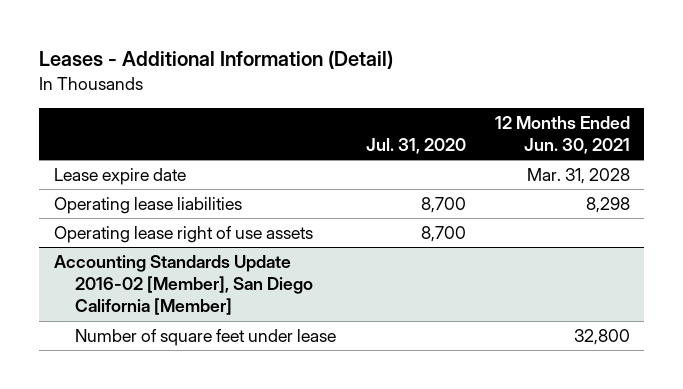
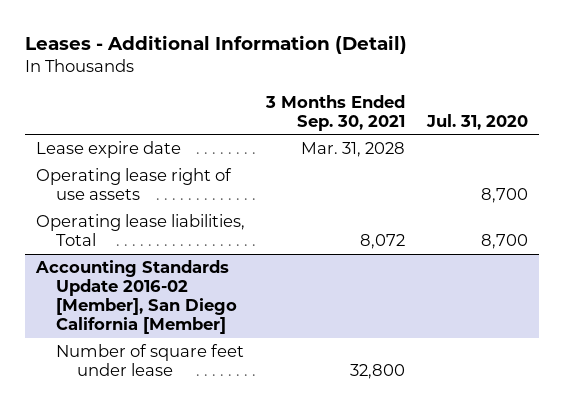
- | Jul. 31, 2020 | 12 Months Ended Jun. 30, 2021
+ | 3 Months Ended Sep. 30, 2021 | Jul. 31, 2020
- Operating lease liabilities | 8,700 | 8,298
+ Operating lease liabilities, Total | 8,072 | 8,700

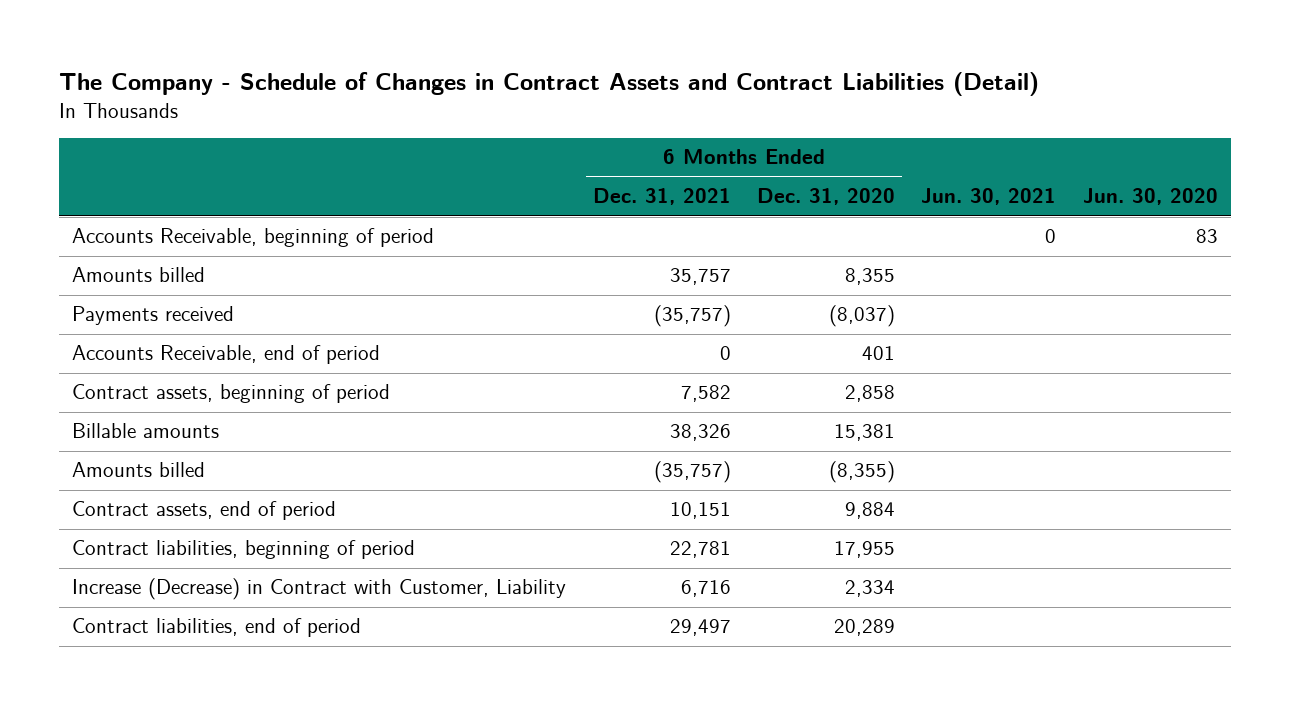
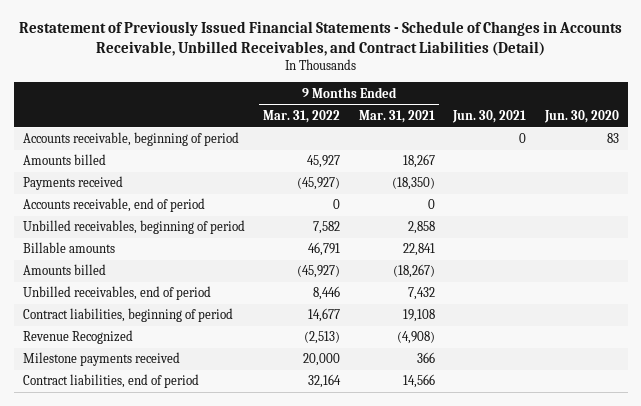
- The Company - Schedule of Changes in Contract Assets and Contract Liabilities (Detail)
+ Restatement of Previously Issued Financial Statements - Schedule of Changes in Accounts Receivable, Unbilled Receivables, and Contract Liabilities (Detail)
- | 6 Months Ended Dec. 31, 2021 | 6 Months Ended Dec. 31, 2020 | Jun. 30, 2021 | Jun. 30, 2020
+ | 9 Months Ended Mar. 31, 2022 | 9 Months Ended Mar. 31, 2021 | Jun. 30, 2021 | Jun. 30, 2020
- Accounts Receivable, beginning of period | | | 0 | 83
+ Accounts receivable, beginning of period | | | 0 | 83
- Accounts Receivable, end of period | 0 | 401 | |
- Contract assets, beginning of period | 7,582 | 2,858 | |
+ Accounts receivable, end of period | 0 | 0 | |
+ Unbilled receivables, beginning of period | 7,582 | 2,858 | |
- Contract assets, end of period | 10,151 | 9,884 | |
+ Unbilled receivables, end of period | 8,446 | 7,432 | |
- Increase (Decrease) in Contract with Customer, Liability | 6,716 | 2,334 | |
+ Revenue Recognized | (2,513) | (4,908) | |
+ Milestone payments received | 20,000 | 366 | |

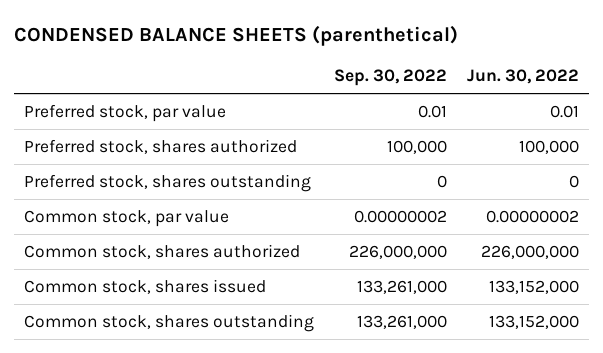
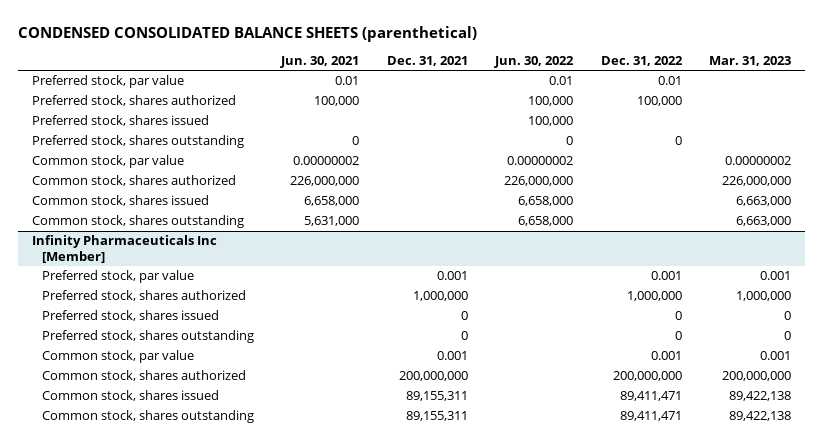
- CONDENSED BALANCE SHEETS (parenthetical)
+ CONDENSED CONSOLIDATED BALANCE SHEETS (parenthetical)
- | Sep. 30, 2022 | Jun. 30, 2022
+ | Jun. 30, 2021 | Dec. 31, 2021 | Jun. 30, 2022 | Dec. 31, 2022 | Mar. 31, 2023
+ Preferred stock, shares issued | | | 100,000 | |
- Common stock, shares issued | 133,261,000 | 133,152,000
- Common stock, shares outstanding | 133,261,000 | 133,152,000
+ Common stock, shares issued | 6,658,000 | | 6,658,000 | | 6,663,000
+ Common stock, shares outstanding | 5,631,000 | | 6,658,000 | | 6,663,000
+ Infinity Pharmaceuticals Inc [Member]
+ Preferred stock, par value | | 0.001 | | 0.001 | 0.001
+ Preferred stock, shares authorized | | 1,000,000 | | 1,000,000 | 1,000,000
+ Preferred stock, shares issued | | 0 | | 0 | 0
+ Preferred stock, shares outstanding | | 0 | | 0 | 0
+ Common stock, par value | | 0.001 | | 0.001 | 0.001
+ Common stock, shares authorized | | 200,000,000 | | 200,000,000 | 200,000,000
+ Common stock, shares issued | | 89,155,311 | | 89,411,471 | 89,422,138
+ Common stock, shares outstanding | | 89,155,311 | | 89,411,471 | 89,422,138

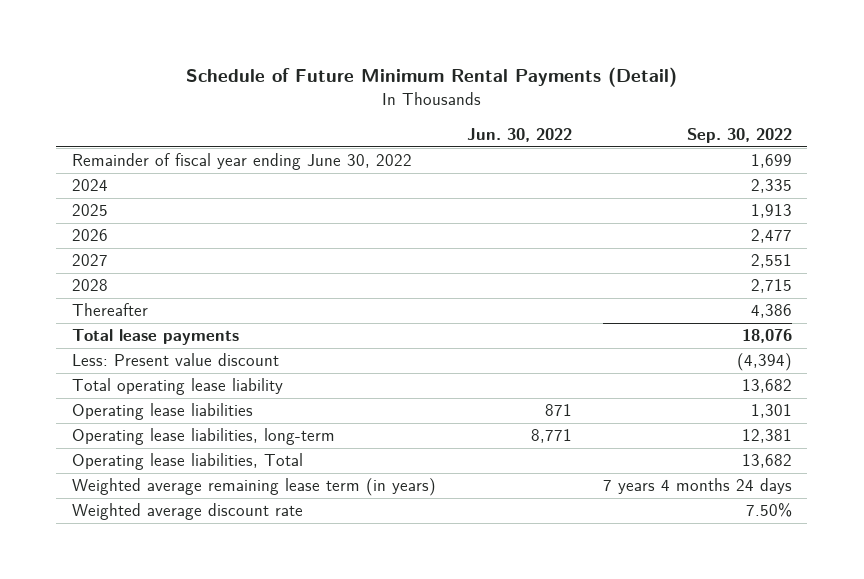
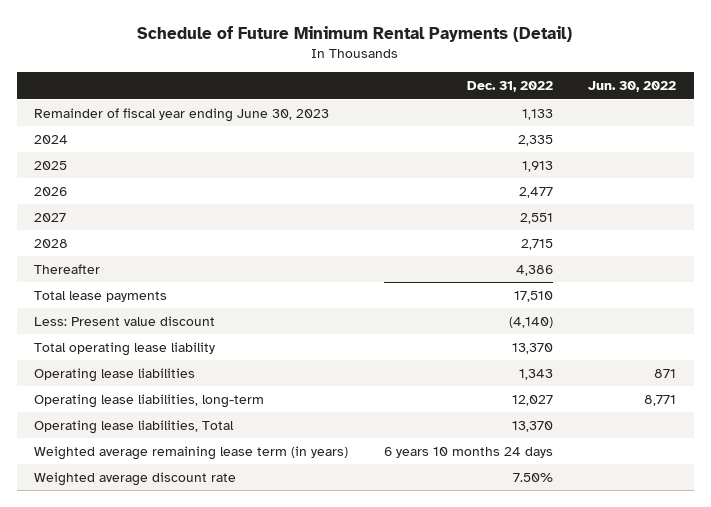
- | Jun. 30, 2022 | Sep. 30, 2022
+ | Dec. 31, 2022 | Jun. 30, 2022
- Remainder of fiscal year ending June 30, 2022 | | 1,699
+ Remainder of fiscal year ending June 30, 2023 | 1,133 |

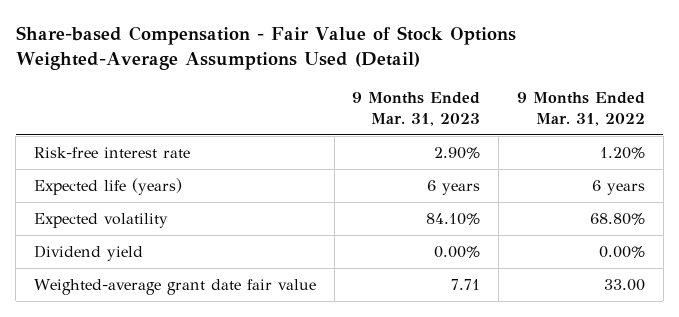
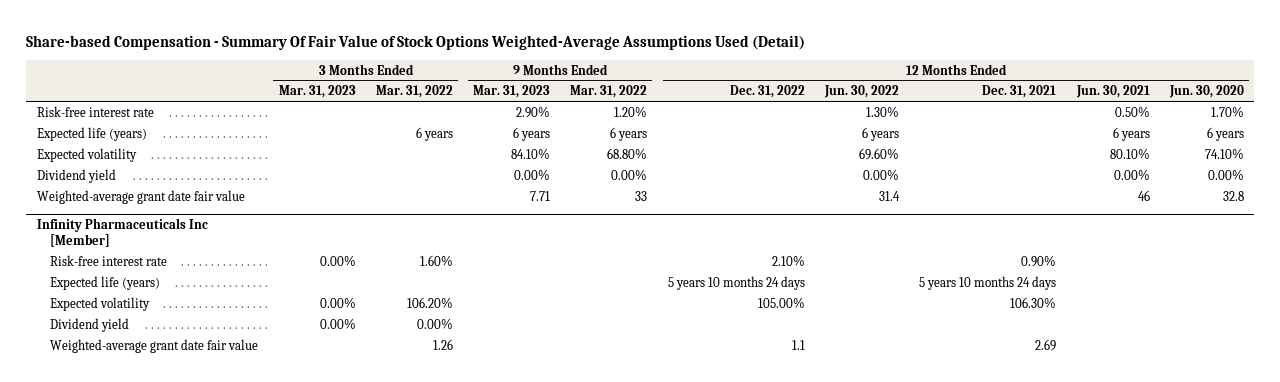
- Share-based Compensation - Fair Value of Stock Options Weighted-Average Assumptions Used (Detail)
+ Share-based Compensation - Summary Of Fair Value of Stock Options Weighted-Average Assumptions Used (Detail)
- | 9 Months Ended Mar. 31, 2023 | 9 Months Ended Mar. 31, 2022
+ | 3 Months Ended Mar. 31, 2023 | 3 Months Ended Mar. 31, 2022 | 9 Months Ended Mar. 31, 2023 | 9 Months Ended Mar. 31, 2022 | 12 Months Ended Dec. 31, 2022 | 12 Months Ended Jun. 30, 2022 | 12 Months Ended Dec. 31, 2021 | 12 Months Ended Jun. 30, 2021 | 12 Months Ended Jun. 30, 2020
- Weighted-average grant date fair value | 7.71 | 33.00
+ Weighted-average grant date fair value | | | 7.71 | 33 | | 31.4 | | 46 | 32.8
+ Infinity Pharmaceuticals Inc [Member]
+ Risk-free interest rate | 0.00% | 1.60% | | | 2.10% | | 0.90% | |
+ Expected life (years) | | | | | 5 years 10 months 24 days | | 5 years 10 months 24 days | |
+ Expected volatility | 0.00% | 106.20% | | | 105.00% | | 106.30% | |
+ Dividend yield | 0.00% | 0.00% | | | | | | |
+ Weighted-average grant date fair value | | 1.26 | | | 1.1 | | 2.69 | |

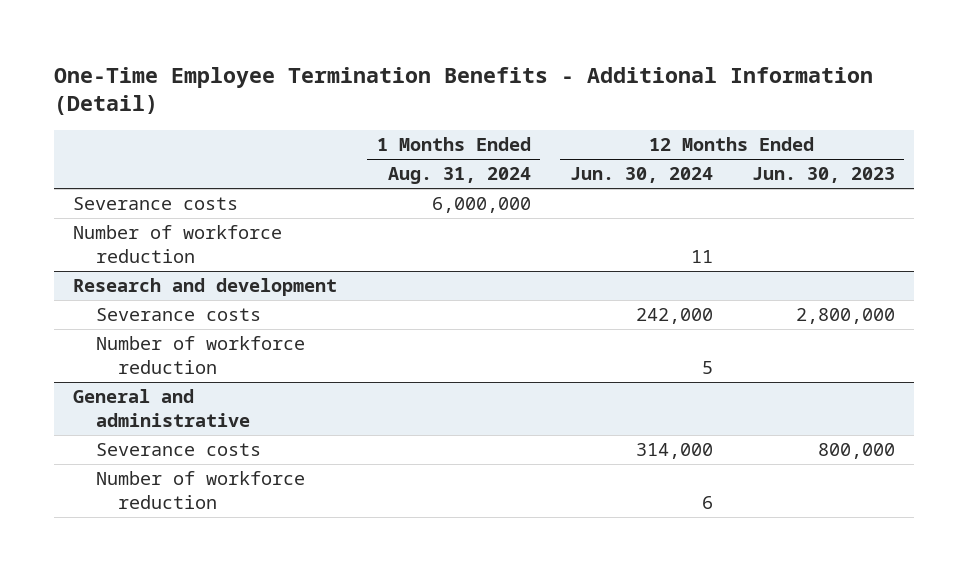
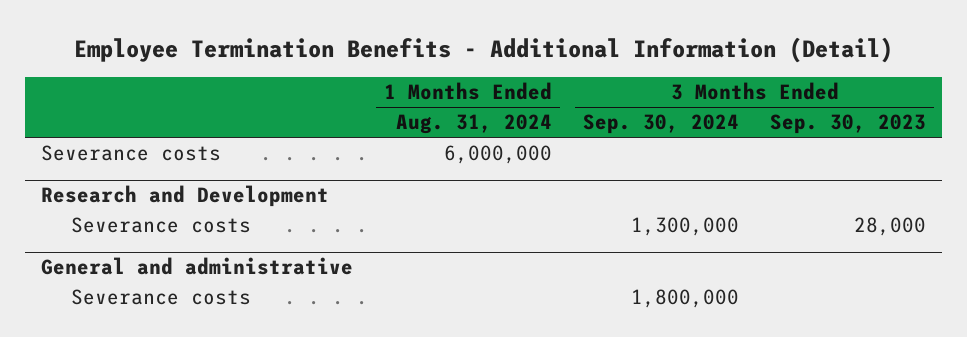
- One-Time Employee Termination Benefits - Additional Information (Detail)
+ Employee Termination Benefits - Additional Information (Detail)
- | 1 Months Ended Aug. 31, 2024 | 12 Months Ended Jun. 30, 2024 | 12 Months Ended Jun. 30, 2023
+ | 1 Months Ended Aug. 31, 2024 | 3 Months Ended Sep. 30, 2024 | 3 Months Ended Sep. 30, 2023
- Number of workforce reduction | | 11 |
- Research and development
+ Research and Development
- Number of workforce reduction | | 5 |
@ General and administrative
- Number of workforce reduction | | 6 |

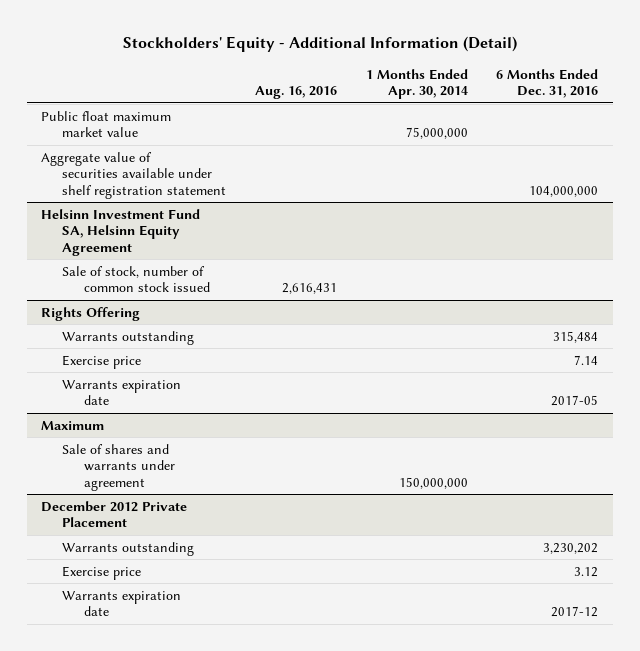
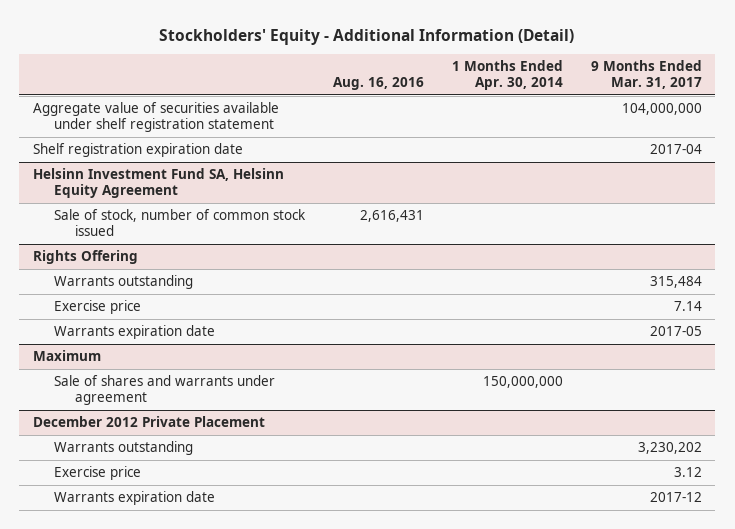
- | Aug. 16, 2016 | 1 Months Ended Apr. 30, 2014 | 6 Months Ended Dec. 31, 2016
+ | Aug. 16, 2016 | 1 Months Ended Apr. 30, 2014 | 9 Months Ended Mar. 31, 2017
- Public float maximum market value | | 75,000,000 |
+ Shelf registration expiration date | | | 2017-04

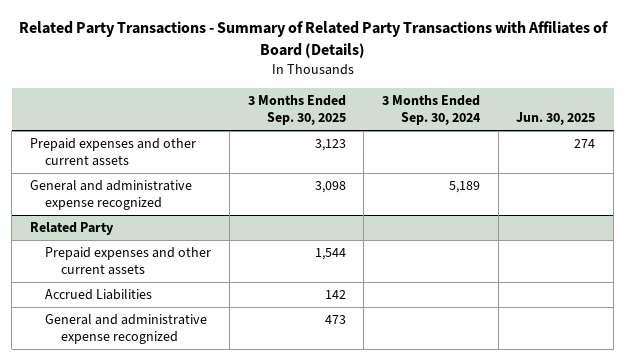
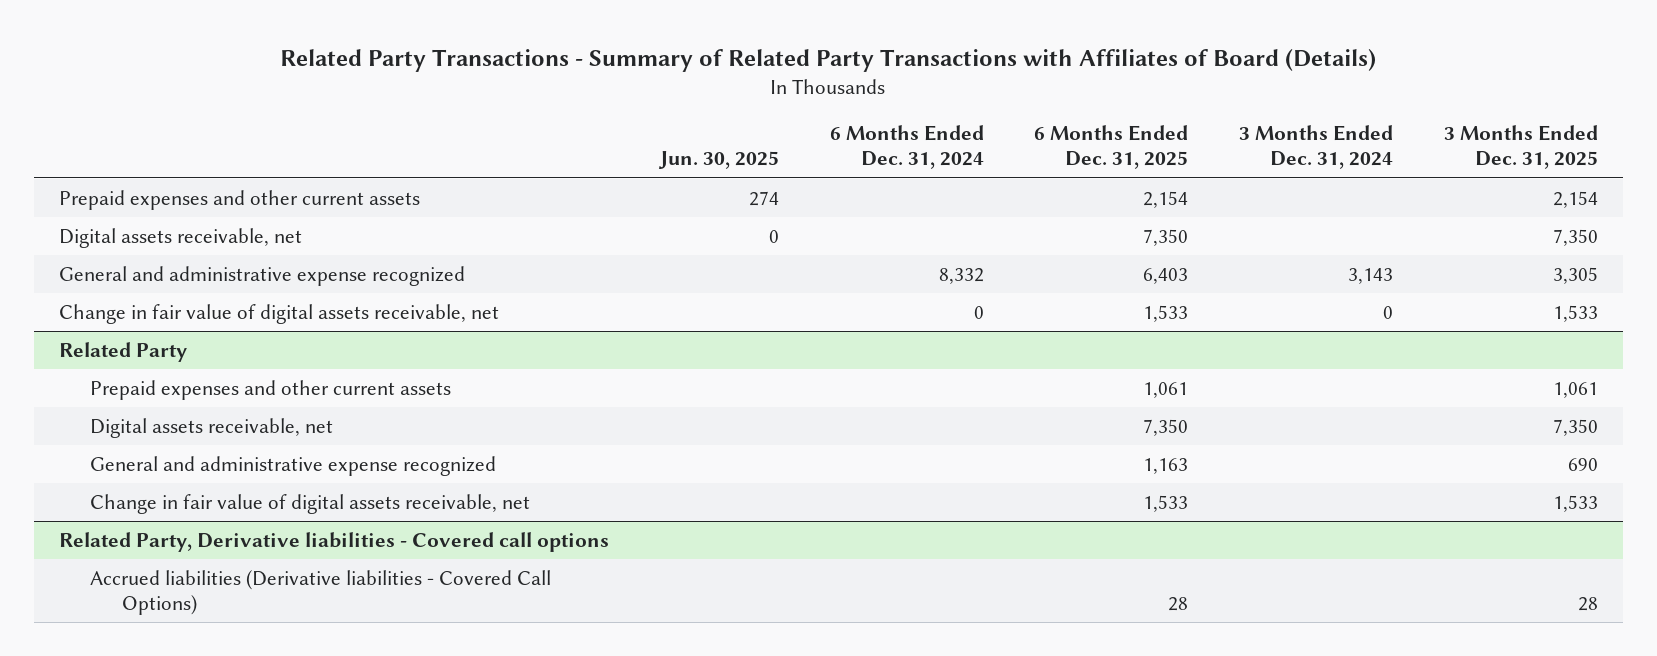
- | 3 Months Ended Sep. 30, 2025 | 3 Months Ended Sep. 30, 2024 | Jun. 30, 2025
+ | Jun. 30, 2025 | 6 Months Ended Dec. 31, 2024 | 6 Months Ended Dec. 31, 2025 | 3 Months Ended Dec. 31, 2024 | 3 Months Ended Dec. 31, 2025
+ Digital assets receivable, net | 0 | | 7,350 | | 7,350
+ Change in fair value of digital assets receivable, net | | 0 | 1,533 | 0 | 1,533
@ Related Party
- Accrued Liabilities | 142 | |
+ Digital assets receivable, net | | | 7,350 | | 7,350
+ Change in fair value of digital assets receivable, net | | | 1,533 | | 1,533
+ Related Party, Derivative liabilities - Covered call options
+ Accrued liabilities (Derivative liabilities - Covered Call Options) | | | 28 | | 28

